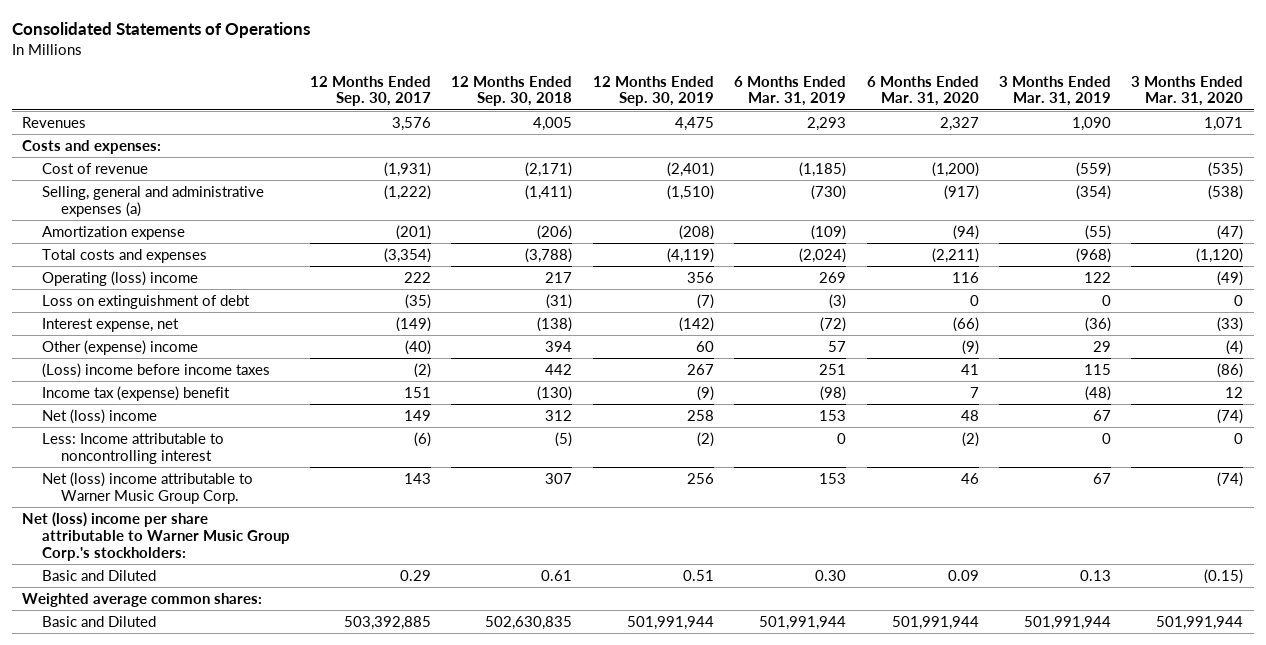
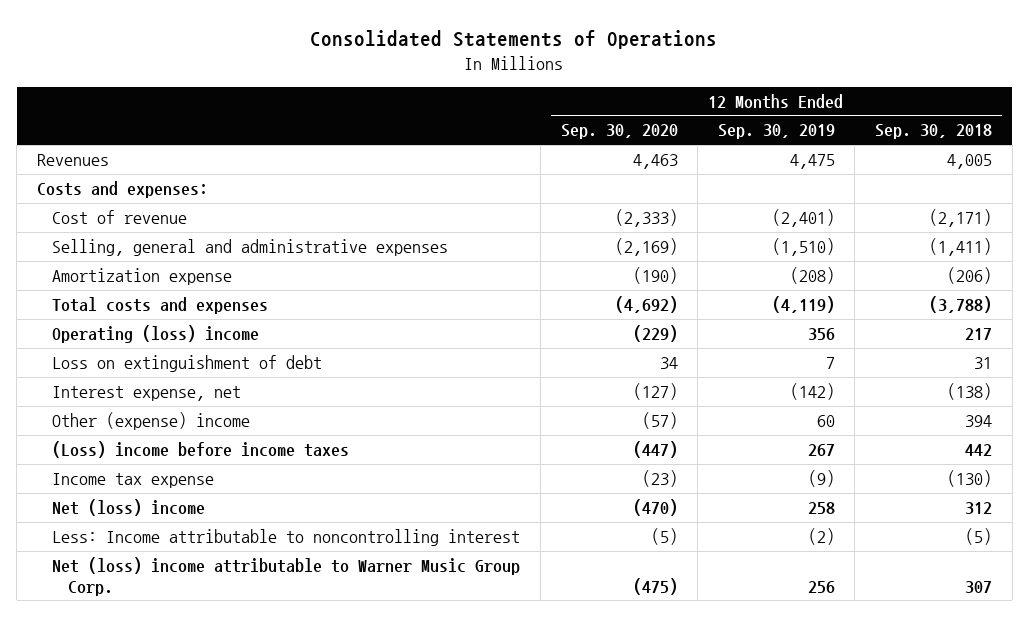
- | 12 Months Ended Sep. 30, 2017 | 12 Months Ended Sep. 30, 2018 | 12 Months Ended Sep. 30, 2019 | 6 Months Ended Mar. 31, 2019 | 6 Months Ended Mar. 31, 2020 | 3 Months Ended Mar. 31, 2019 | 3 Months Ended Mar. 31, 2020
+ | 12 Months Ended Sep. 30, 2020 | 12 Months Ended Sep. 30, 2019 | 12 Months Ended Sep. 30, 2018
- Selling, general and administrative expenses (a) | (1,222) | (1,411) | (1,510) | (730) | (917) | (354) | (538)
+ Selling, general and administrative expenses | (2,169) | (1,510) | (1,411)
- Loss on extinguishment of debt | (35) | (31) | (7) | (3) | 0 | 0 | 0
+ Loss on extinguishment of debt | 34 | 7 | 31
- Income tax (expense) benefit | 151 | (130) | (9) | (98) | 7 | (48) | 12
+ Income tax expense | (23) | (9) | (130)
- Net (loss) income per share attributable to Warner Music Group Corp.'s stockholders:
- Basic and Diluted | 0.29 | 0.61 | 0.51 | 0.30 | 0.09 | 0.13 | (0.15)
- Weighted average common shares:
- Basic and Diluted | 503,392,885 | 502,630,835 | 501,991,944 | 501,991,944 | 501,991,944 | 501,991,944 | 501,991,944

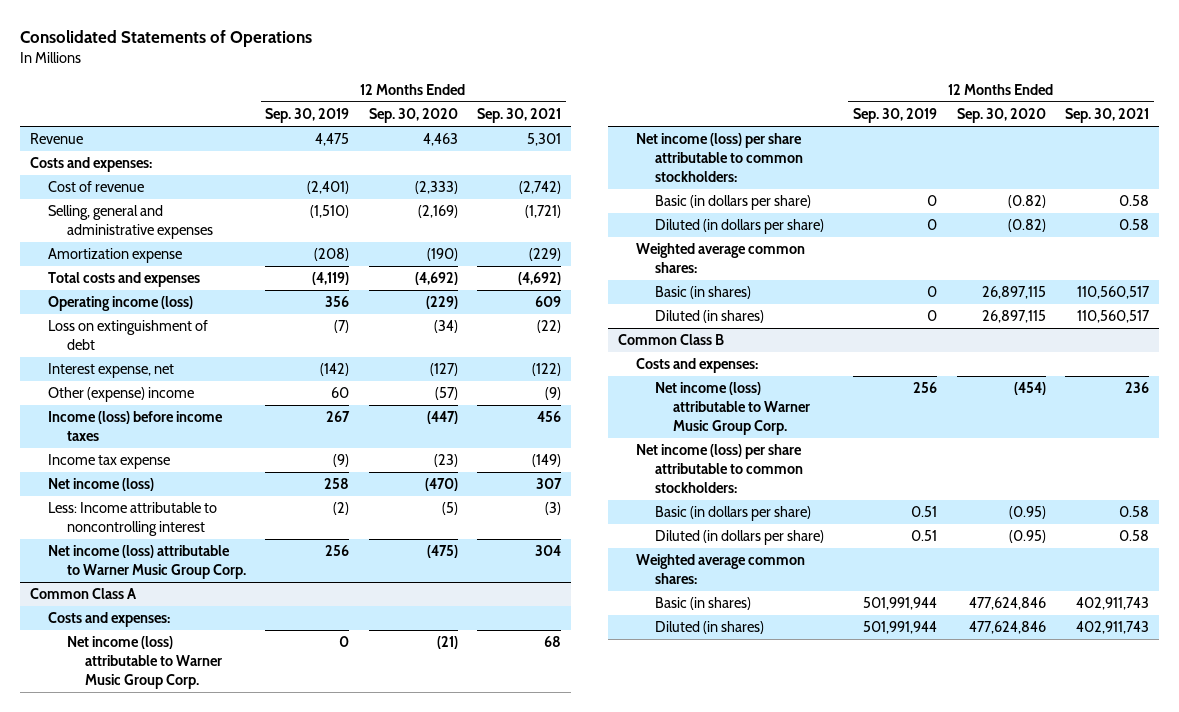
- | 12 Months Ended Sep. 30, 2020 | 12 Months Ended Sep. 30, 2019 | 12 Months Ended Sep. 30, 2018
+ | 12 Months Ended Sep. 30, 2019 | 12 Months Ended Sep. 30, 2020 | 12 Months Ended Sep. 30, 2021
- Revenues | 4,463 | 4,475 | 4,005
+ Revenue | 4,475 | 4,463 | 5,301
- Operating (loss) income | (229) | 356 | 217
- Loss on extinguishment of debt | 34 | 7 | 31
+ Operating income (loss) | 356 | (229) | 609
+ Loss on extinguishment of debt | (7) | (34) | (22)
- (Loss) income before income taxes | (447) | 267 | 442
+ Income (loss) before income taxes | 267 | (447) | 456
- Net (loss) income | (470) | 258 | 312
+ Net income (loss) | 258 | (470) | 307
- Net (loss) income attributable to Warner Music Group Corp. | (475) | 256 | 307
+ Net income (loss) attributable to Warner Music Group Corp. | 256 | (475) | 304
+ Common Class A
+ Costs and expenses:
+ Net income (loss) attributable to Warner Music Group Corp. | 0 | (21) | 68
+ Net income (loss) per share attributable to common stockholders:
+ Basic (in dollars per share) | 0 | (0.82) | 0.58
+ Diluted (in dollars per share) | 0 | (0.82) | 0.58
+ Weighted average common shares:
+ Basic (in shares) | 0 | 26,897,115 | 110,560,517
+ Diluted (in shares) | 0 | 26,897,115 | 110,560,517
+ Common Class B
+ Costs and expenses:
+ Net income (loss) attributable to Warner Music Group Corp. | 256 | (454) | 236
+ Net income (loss) per share attributable to common stockholders:
+ Basic (in dollars per share) | 0.51 | (0.95) | 0.58
+ Diluted (in dollars per share) | 0.51 | (0.95) | 0.58
+ Weighted average common shares:
+ Basic (in shares) | 501,991,944 | 477,624,846 | 402,911,743
+ Diluted (in shares) | 501,991,944 | 477,624,846 | 402,911,743

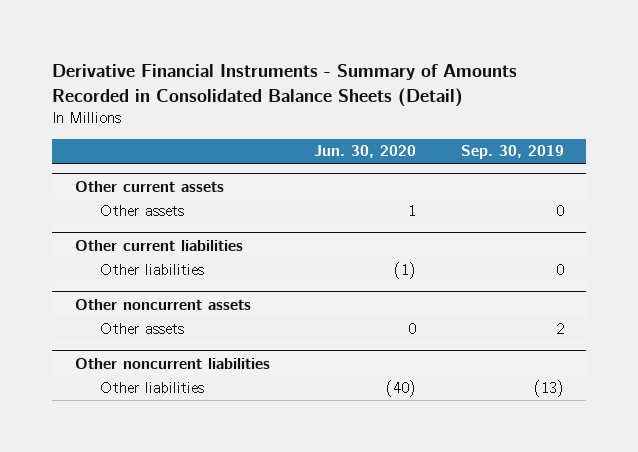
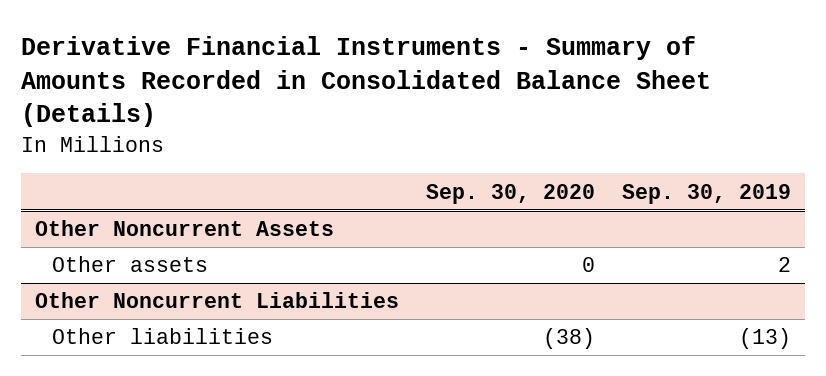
- Derivative Financial Instruments - Summary of Amounts Recorded in Consolidated Balance Sheets (Detail)
+ Derivative Financial Instruments - Summary of Amounts Recorded in Consolidated Balance Sheet (Details)
- | Jun. 30, 2020 | Sep. 30, 2019
+ | Sep. 30, 2020 | Sep. 30, 2019
- Other current assets
- Other assets | 1 | 0
- Other current liabilities
- Other liabilities | (1) | 0
- Other noncurrent assets
+ Other Noncurrent Assets
- Other noncurrent liabilities
+ Other Noncurrent Liabilities

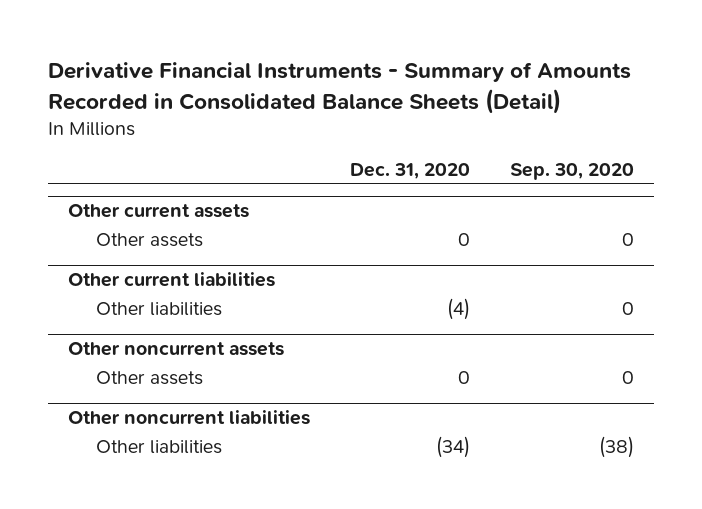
- Derivative Financial Instruments - Summary of Amounts Recorded in Consolidated Balance Sheet (Details)
+ Derivative Financial Instruments - Summary of Amounts Recorded in Consolidated Balance Sheets (Detail)
- | Sep. 30, 2020 | Sep. 30, 2019
+ | Dec. 31, 2020 | Sep. 30, 2020
- Other Noncurrent Assets
+ Other current assets
- Other Noncurrent Liabilities
+ Other current liabilities
+ Other liabilities | (4) | 0
+ Other noncurrent assets
+ Other assets | 0 | 0
+ Other noncurrent liabilities

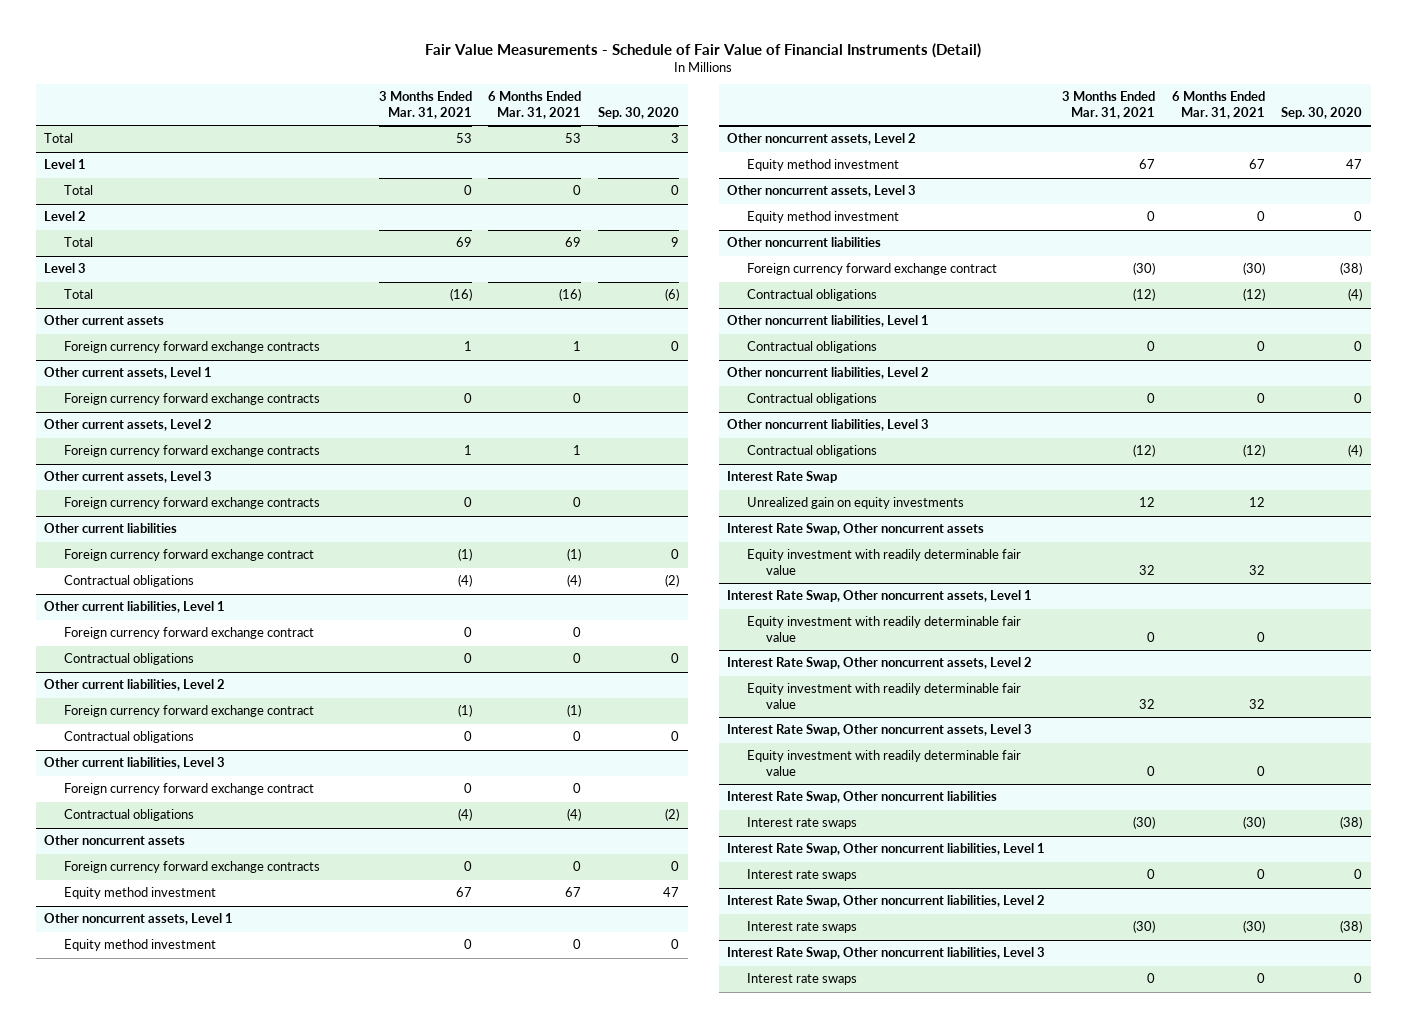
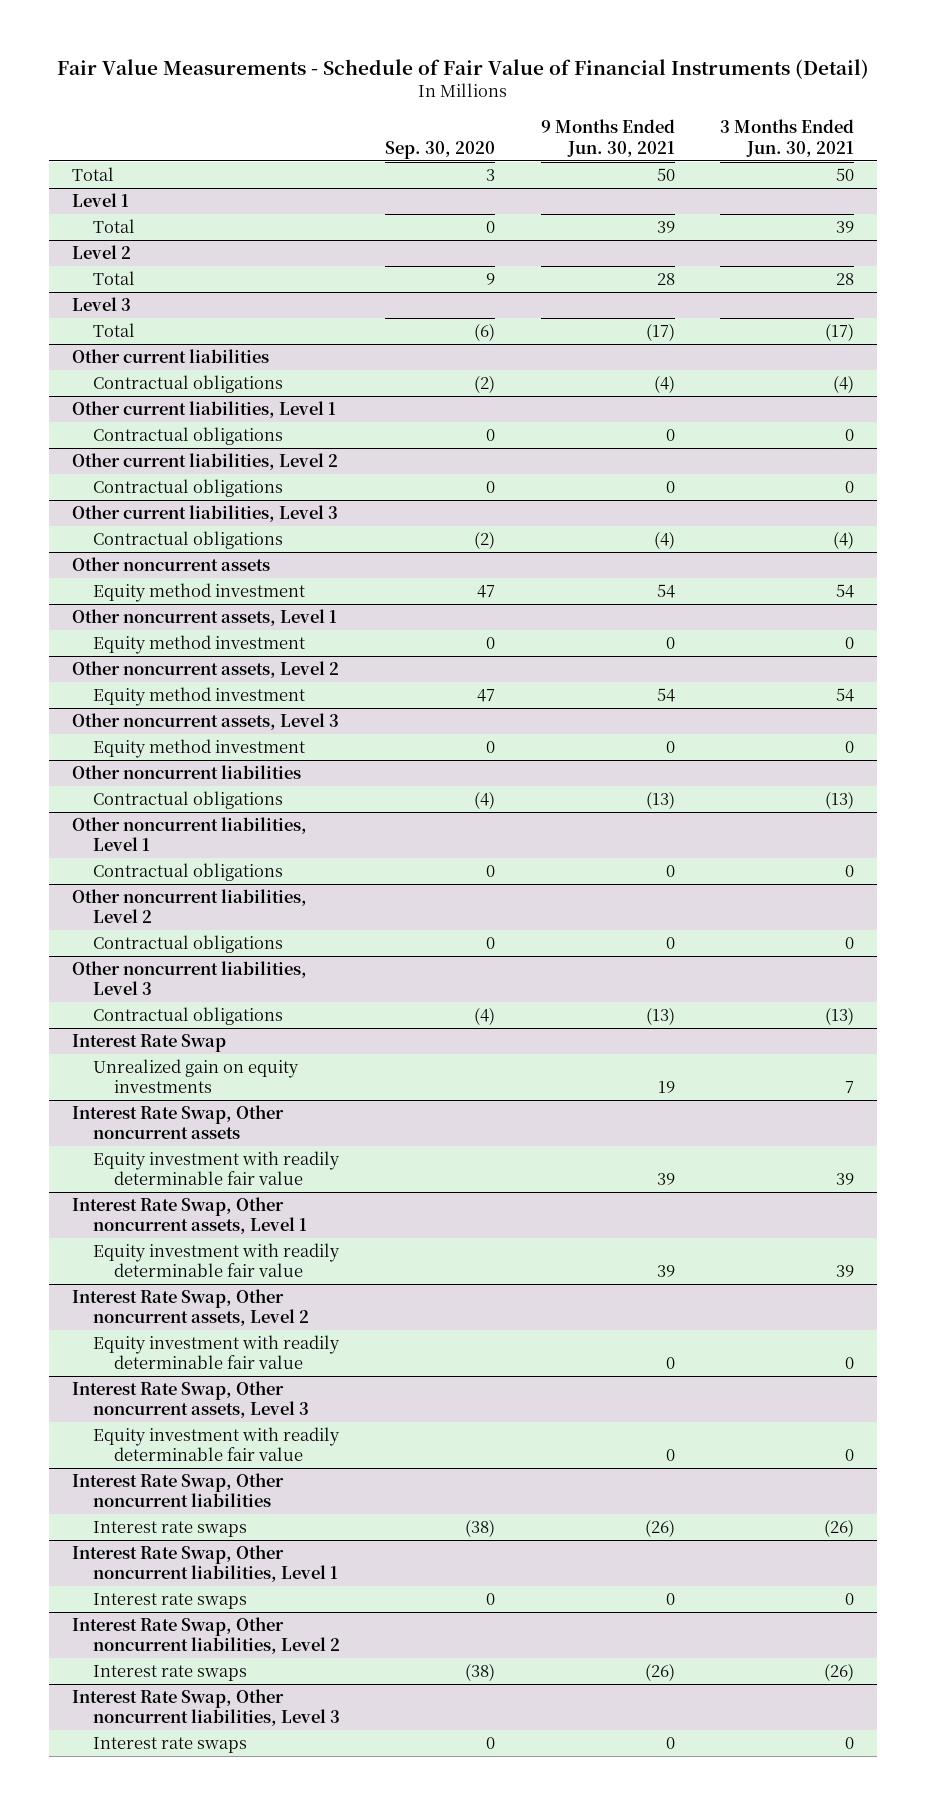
- | 3 Months Ended Mar. 31, 2021 | 6 Months Ended Mar. 31, 2021 | Sep. 30, 2020
+ | Sep. 30, 2020 | 9 Months Ended Jun. 30, 2021 | 3 Months Ended Jun. 30, 2021
- Other current assets
- Foreign currency forward exchange contracts | 1 | 1 | 0
- Other current assets, Level 1
- Foreign currency forward exchange contracts | 0 | 0 |
- Other current assets, Level 2
- Foreign currency forward exchange contracts | 1 | 1 |
- Other current assets, Level 3
- Foreign currency forward exchange contracts | 0 | 0 |
@ Other current liabilities
- Foreign currency forward exchange contract | (1) | (1) | 0
@ Other current liabilities, Level 1
- Foreign currency forward exchange contract | 0 | 0 |
@ Other current liabilities, Level 2
- Foreign currency forward exchange contract | (1) | (1) |
@ Other current liabilities, Level 3
- Foreign currency forward exchange contract | 0 | 0 |
@ Other noncurrent assets
- Foreign currency forward exchange contracts | 0 | 0 | 0
@ Other noncurrent liabilities
- Foreign currency forward exchange contract | (30) | (30) | (38)

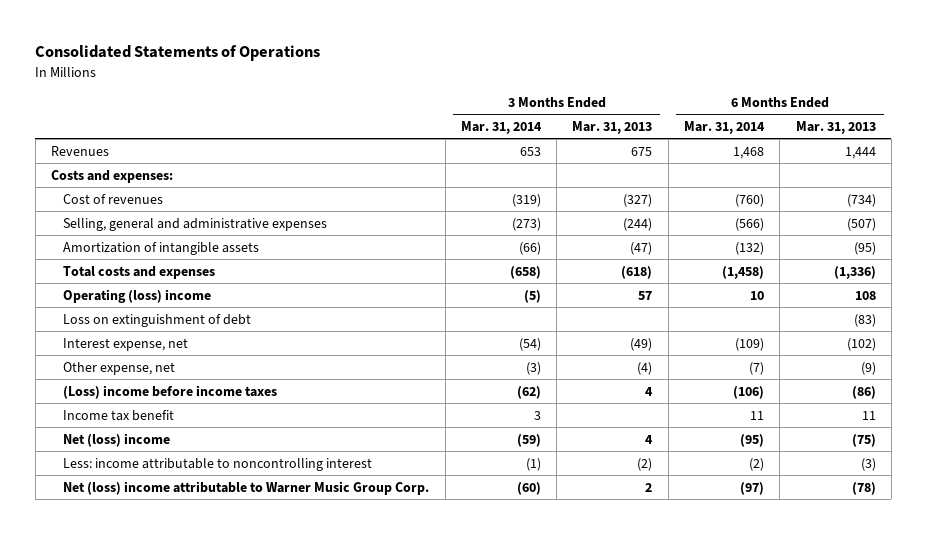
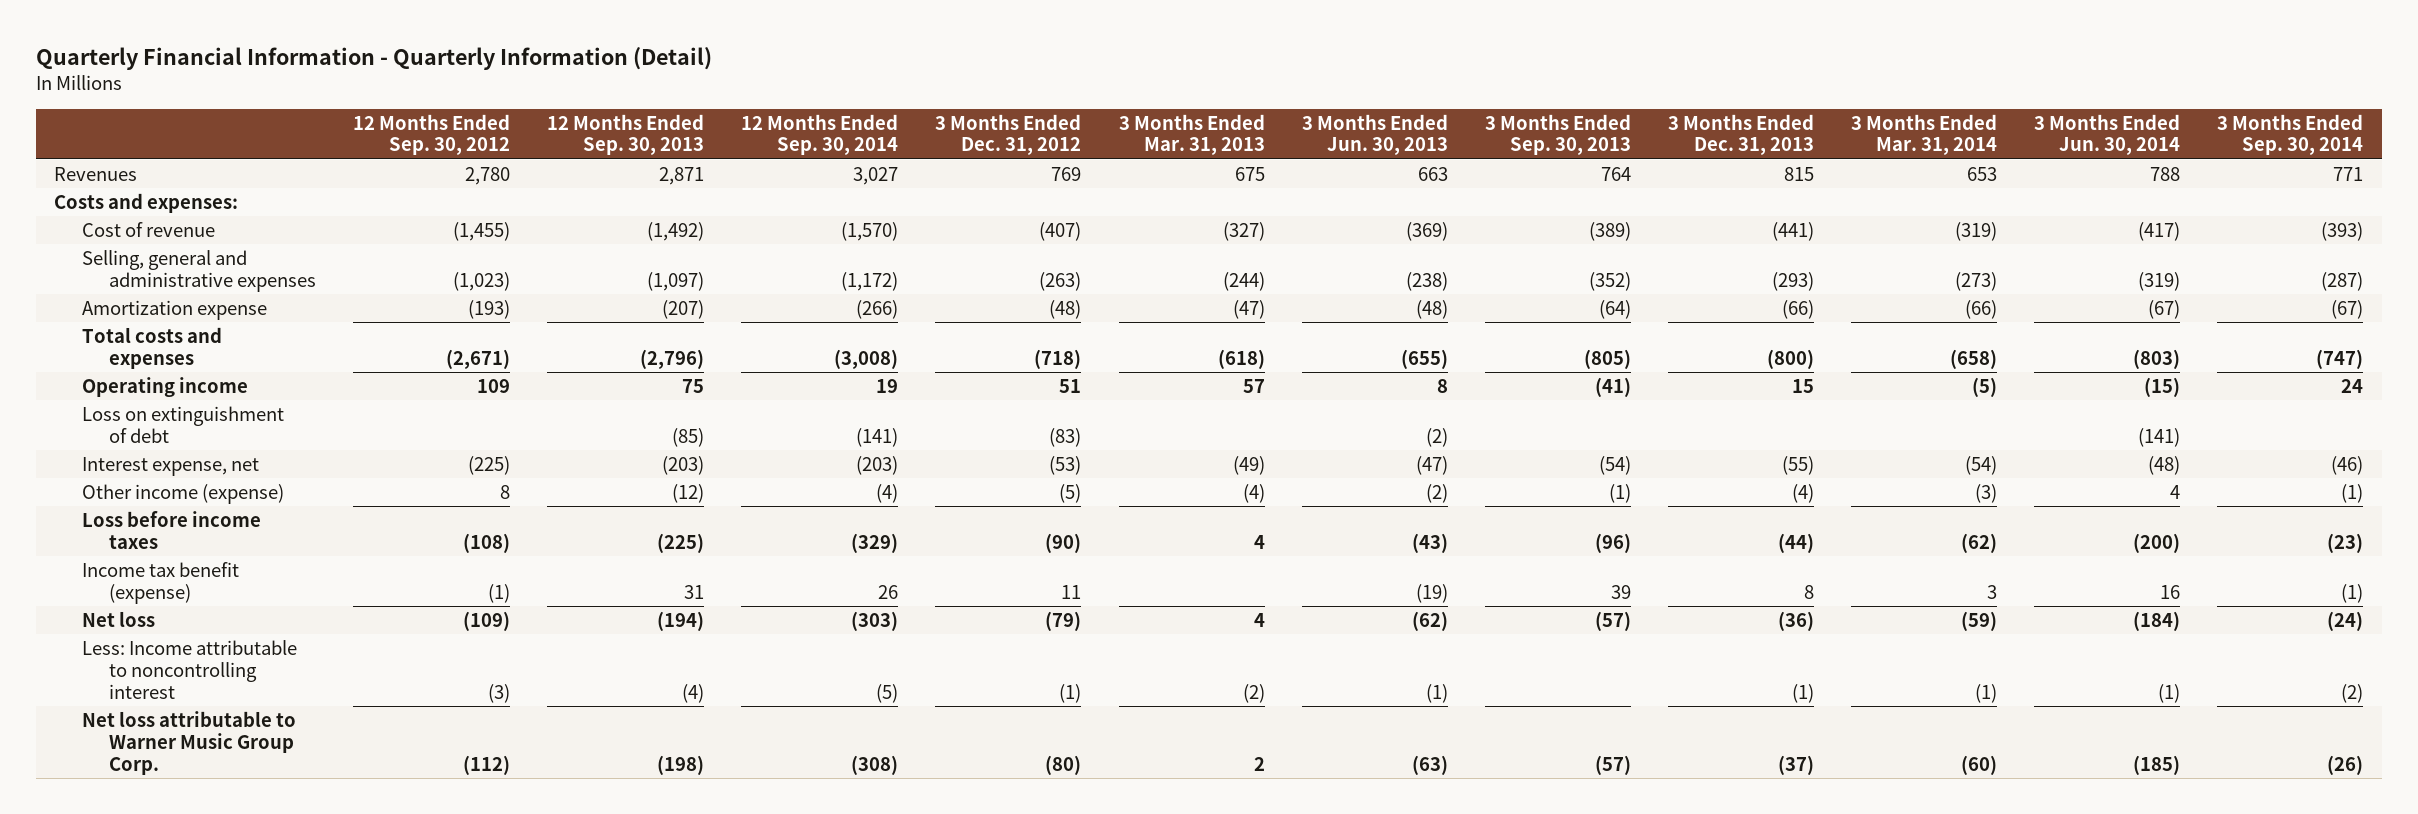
- Consolidated Statements of Operations
+ Quarterly Financial Information - Quarterly Information (Detail)
- | 3 Months Ended Mar. 31, 2014 | 3 Months Ended Mar. 31, 2013 | 6 Months Ended Mar. 31, 2014 | 6 Months Ended Mar. 31, 2013
+ | 12 Months Ended Sep. 30, 2012 | 12 Months Ended Sep. 30, 2013 | 12 Months Ended Sep. 30, 2014 | 3 Months Ended Dec. 31, 2012 | 3 Months Ended Mar. 31, 2013 | 3 Months Ended Jun. 30, 2013 | 3 Months Ended Sep. 30, 2013 | 3 Months Ended Dec. 31, 2013 | 3 Months Ended Mar. 31, 2014 | 3 Months Ended Jun. 30, 2014 | 3 Months Ended Sep. 30, 2014
- Cost of revenues | (319) | (327) | (760) | (734)
+ Cost of revenue | (1,455) | (1,492) | (1,570) | (407) | (327) | (369) | (389) | (441) | (319) | (417) | (393)
- Amortization of intangible assets | (66) | (47) | (132) | (95)
+ Amortization expense | (193) | (207) | (266) | (48) | (47) | (48) | (64) | (66) | (66) | (67) | (67)
- Operating (loss) income | (5) | 57 | 10 | 108
+ Operating income | 109 | 75 | 19 | 51 | 57 | 8 | (41) | 15 | (5) | (15) | 24
- Other expense, net | (3) | (4) | (7) | (9)
- (Loss) income before income taxes | (62) | 4 | (106) | (86)
- Income tax benefit | 3 | | 11 | 11
- Net (loss) income | (59) | 4 | (95) | (75)
- Less: income attributable to noncontrolling interest | (1) | (2) | (2) | (3)
- Net (loss) income attributable to Warner Music Group Corp. | (60) | 2 | (97) | (78)
+ Other income (expense) | 8 | (12) | (4) | (5) | (4) | (2) | (1) | (4) | (3) | 4 | (1)
+ Loss before income taxes | (108) | (225) | (329) | (90) | 4 | (43) | (96) | (44) | (62) | (200) | (23)
+ Income tax benefit (expense) | (1) | 31 | 26 | 11 | | (19) | 39 | 8 | 3 | 16 | (1)
+ Net loss | (109) | (194) | (303) | (79) | 4 | (62) | (57) | (36) | (59) | (184) | (24)
+ Less: Income attributable to noncontrolling interest | (3) | (4) | (5) | (1) | (2) | (1) | | (1) | (1) | (1) | (2)
+ Net loss attributable to Warner Music Group Corp. | (112) | (198) | (308) | (80) | 2 | (63) | (57) | (37) | (60) | (185) | (26)

